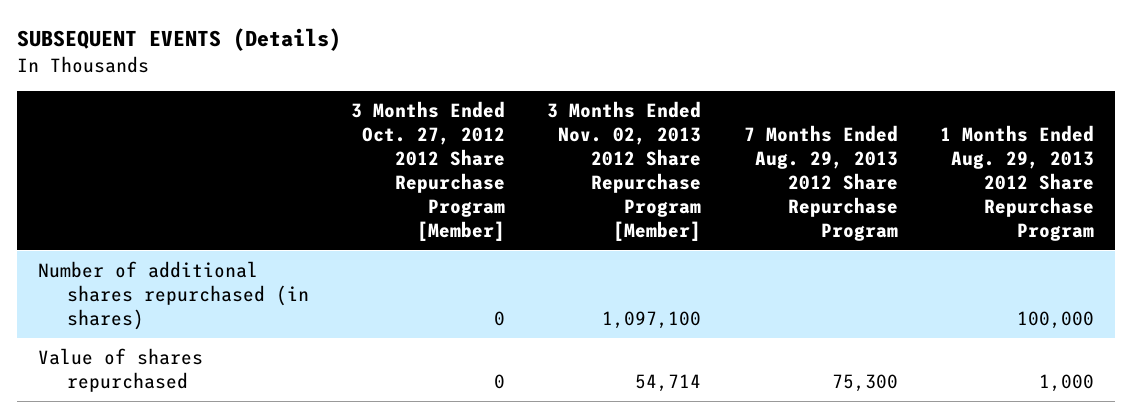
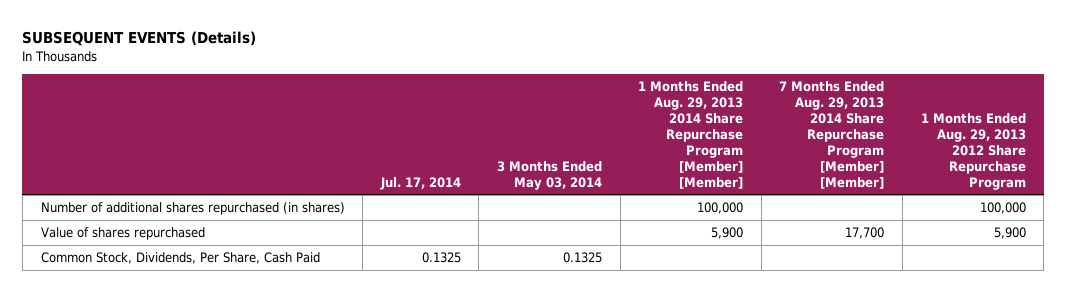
- | 3 Months Ended Oct. 27, 2012 2012 Share Repurchase Program [Member] | 3 Months Ended Nov. 02, 2013 2012 Share Repurchase Program [Member] | 7 Months Ended Aug. 29, 2013 2012 Share Repurchase Program | 1 Months Ended Aug. 29, 2013 2012 Share Repurchase Program
+ | Jul. 17, 2014 | 3 Months Ended May 03, 2014 | 1 Months Ended Aug. 29, 2013 2014 Share Repurchase Program [Member] [Member] | 7 Months Ended Aug. 29, 2013 2014 Share Repurchase Program [Member] [Member] | 1 Months Ended Aug. 29, 2013 2012 Share Repurchase Program
- Value of shares repurchased | 0 | 54,714 | 75,300 | 1,000
+ Value of shares repurchased | | | 5,900 | 17,700 | 5,900
+ Common Stock, Dividends, Per Share, Cash Paid | 0.1325 | 0.1325 | | |

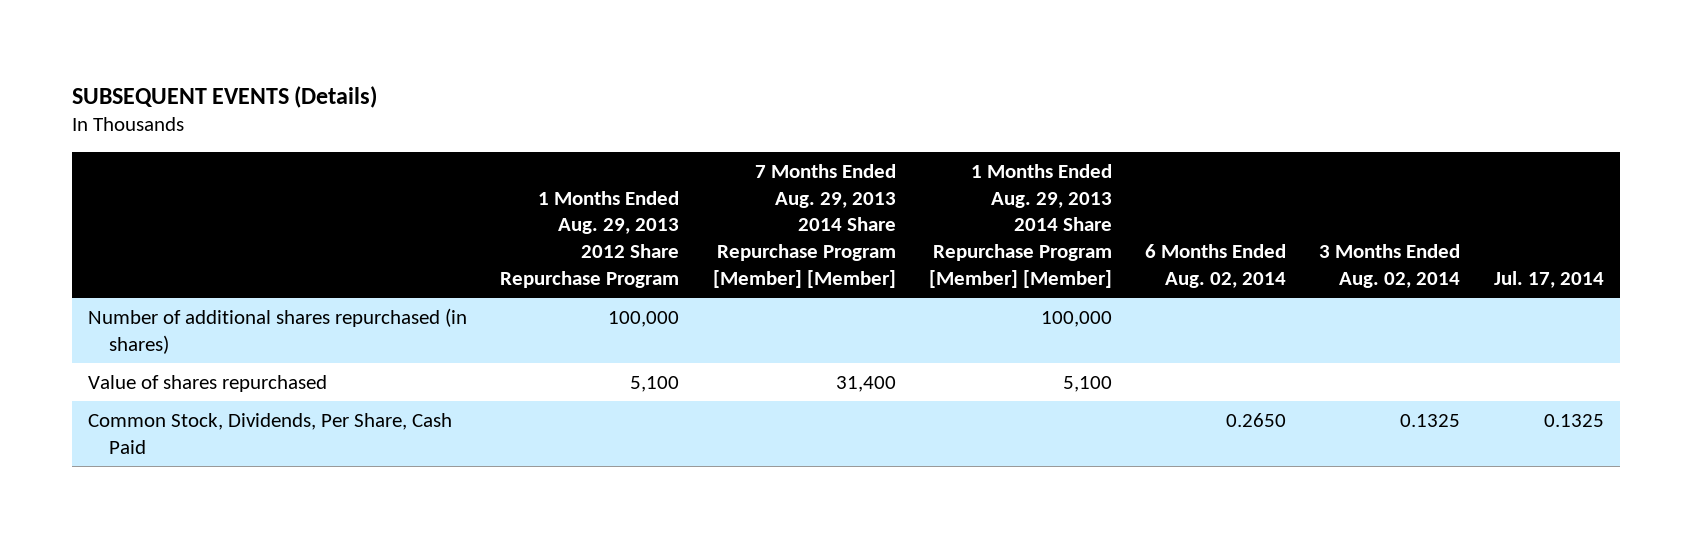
- | Jul. 17, 2014 | 3 Months Ended May 03, 2014 | 1 Months Ended Aug. 29, 2013 2014 Share Repurchase Program [Member] [Member] | 7 Months Ended Aug. 29, 2013 2014 Share Repurchase Program [Member] [Member] | 1 Months Ended Aug. 29, 2013 2012 Share Repurchase Program
+ | 1 Months Ended Aug. 29, 2013 2012 Share Repurchase Program | 7 Months Ended Aug. 29, 2013 2014 Share Repurchase Program [Member] [Member] | 1 Months Ended Aug. 29, 2013 2014 Share Repurchase Program [Member] [Member] | 6 Months Ended Aug. 02, 2014 | 3 Months Ended Aug. 02, 2014 | Jul. 17, 2014
- Value of shares repurchased | | | 5,900 | 17,700 | 5,900
+ Value of shares repurchased | 5,100 | 31,400 | 5,100 | | |

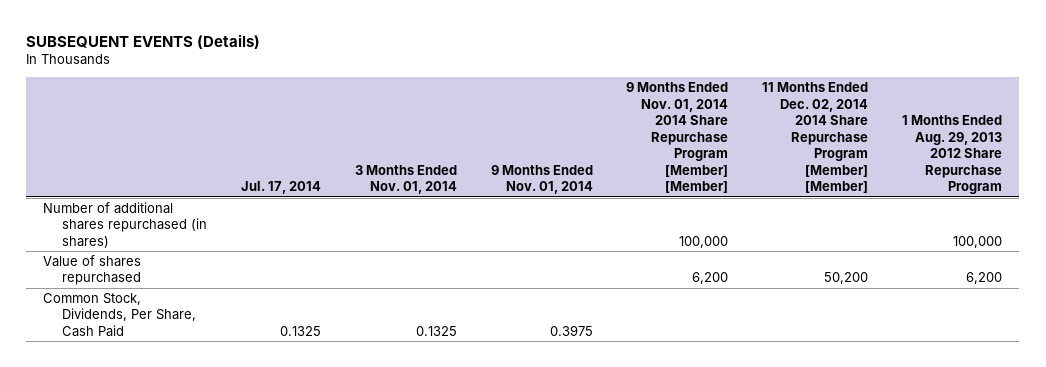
- | 1 Months Ended Aug. 29, 2013 2012 Share Repurchase Program | 7 Months Ended Aug. 29, 2013 2014 Share Repurchase Program [Member] [Member] | 1 Months Ended Aug. 29, 2013 2014 Share Repurchase Program [Member] [Member] | 6 Months Ended Aug. 02, 2014 | 3 Months Ended Aug. 02, 2014 | Jul. 17, 2014
+ | Jul. 17, 2014 | 3 Months Ended Nov. 01, 2014 | 9 Months Ended Nov. 01, 2014 | 9 Months Ended Nov. 01, 2014 2014 Share Repurchase Program [Member] [Member] | 11 Months Ended Dec. 02, 2014 2014 Share Repurchase Program [Member] [Member] | 1 Months Ended Aug. 29, 2013 2012 Share Repurchase Program
- Value of shares repurchased | 5,100 | 31,400 | 5,100 | | |
+ Value of shares repurchased | | | | 6,200 | 50,200 | 6,200

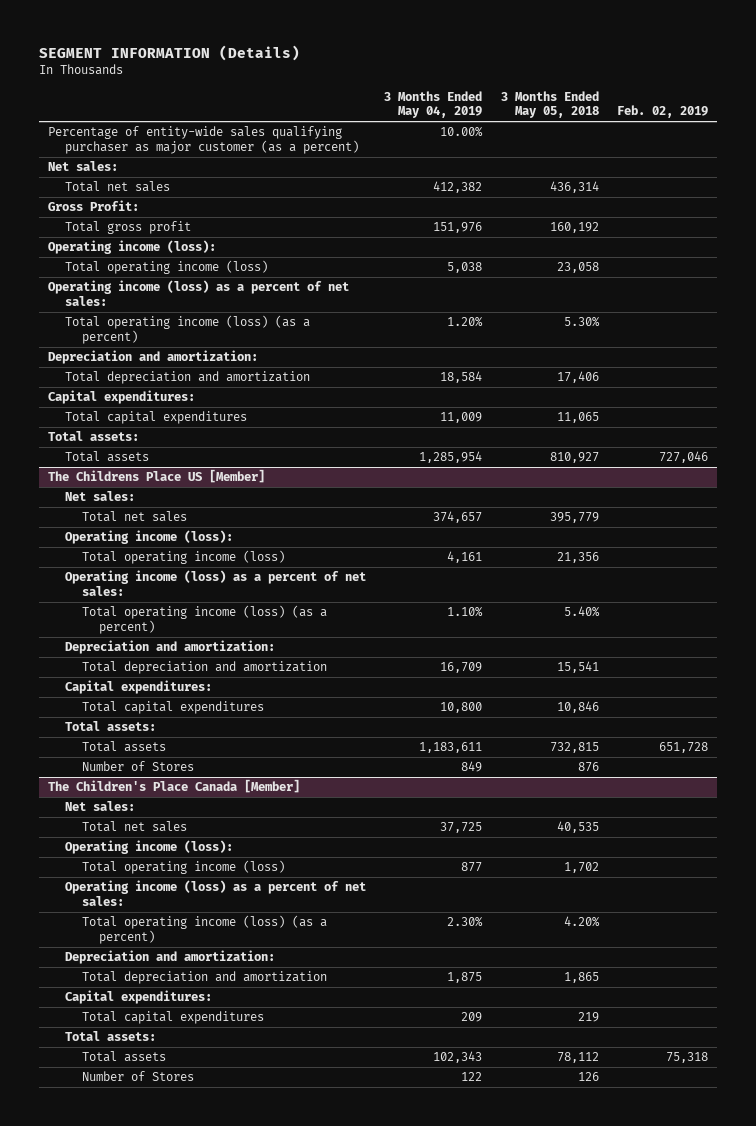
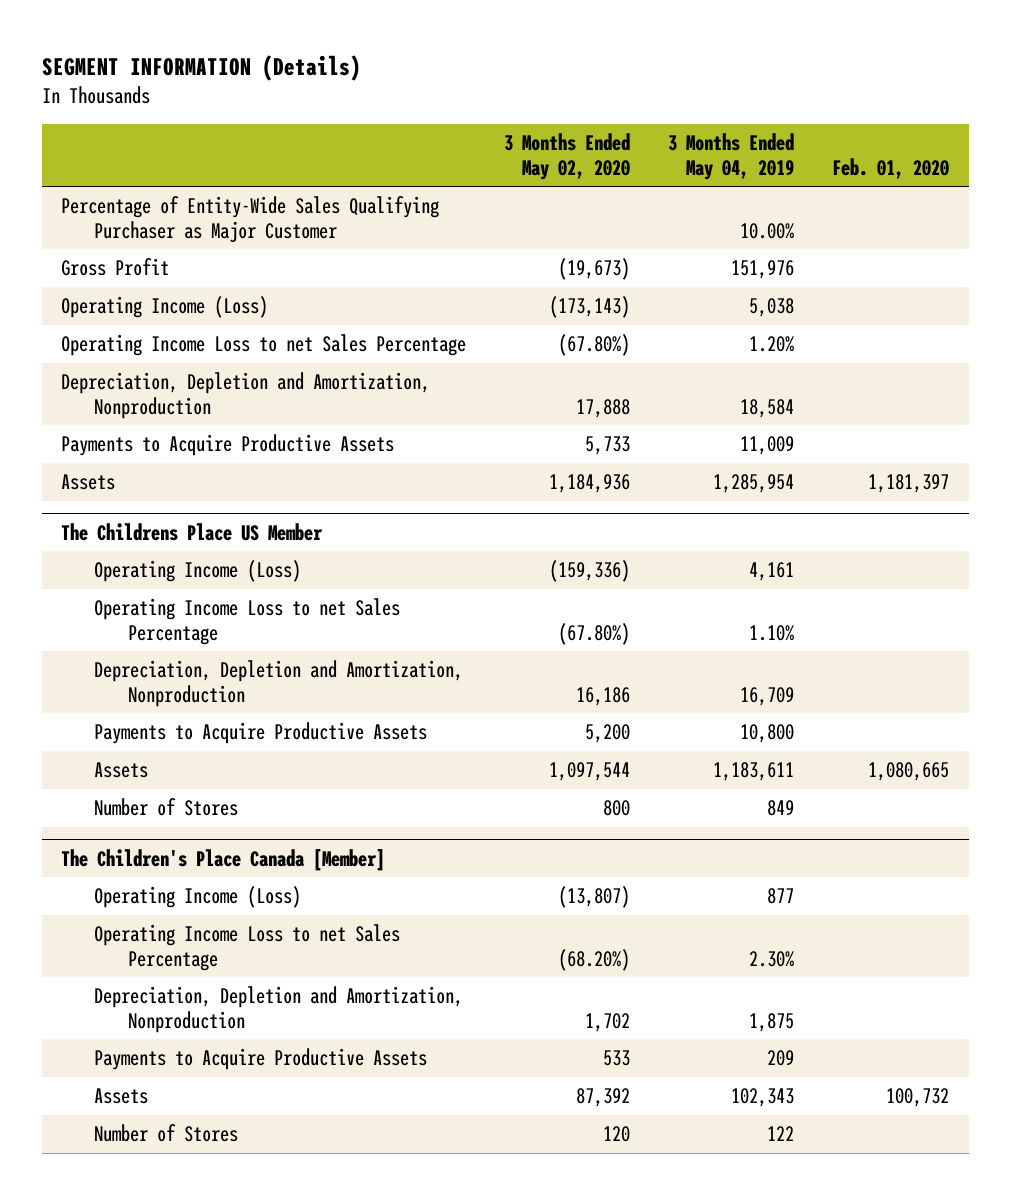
- | 3 Months Ended May 04, 2019 | 3 Months Ended May 05, 2018 | Feb. 02, 2019
+ | 3 Months Ended May 02, 2020 | 3 Months Ended May 04, 2019 | Feb. 01, 2020
- Percentage of entity-wide sales qualifying purchaser as major customer (as a percent) | 10.00% | |
- Net sales:
- Total net sales | 412,382 | 436,314 |
- Gross Profit:
- Total gross profit | 151,976 | 160,192 |
- Operating income (loss):
- Total operating income (loss) | 5,038 | 23,058 |
- Operating income (loss) as a percent of net sales:
- Total operating income (loss) (as a percent) | 1.20% | 5.30% |
- Depreciation and amortization:
- Total depreciation and amortization | 18,584 | 17,406 |
- Capital expenditures:
- Total capital expenditures | 11,009 | 11,065 |
- Total assets:
- Total assets | 1,285,954 | 810,927 | 727,046
- The Childrens Place US [Member]
- Net sales:
- Total net sales | 374,657 | 395,779 |
- Operating income (loss):
- Total operating income (loss) | 4,161 | 21,356 |
- Operating income (loss) as a percent of net sales:
- Total operating income (loss) (as a percent) | 1.10% | 5.40% |
- Depreciation and amortization:
- Total depreciation and amortization | 16,709 | 15,541 |
- Capital expenditures:
- Total capital expenditures | 10,800 | 10,846 |
- Total assets:
- Total assets | 1,183,611 | 732,815 | 651,728
+ Percentage of Entity-Wide Sales Qualifying Purchaser as Major Customer | | 10.00% |
+ Gross Profit | (19,673) | 151,976 |
+ Operating Income (Loss) | (173,143) | 5,038 |
+ Operating Income Loss to net Sales Percentage | (67.80%) | 1.20% |
+ Depreciation, Depletion and Amortization, Nonproduction | 17,888 | 18,584 |
+ Payments to Acquire Productive Assets | 5,733 | 11,009 |
+ Assets | 1,184,936 | 1,285,954 | 1,181,397
+ The Childrens Place US Member
+ Operating Income (Loss) | (159,336) | 4,161 |
+ Operating Income Loss to net Sales Percentage | (67.80%) | 1.10% |
+ Depreciation, Depletion and Amortization, Nonproduction | 16,186 | 16,709 |
+ Payments to Acquire Productive Assets | 5,200 | 10,800 |
+ Assets | 1,097,544 | 1,183,611 | 1,080,665
@ The Children's Place Canada [Member]
- Net sales:
- Total net sales | 37,725 | 40,535 |
- Operating income (loss):
- Total operating income (loss) | 877 | 1,702 |
- Operating income (loss) as a percent of net sales:
- Total operating income (loss) (as a percent) | 2.30% | 4.20% |
- Depreciation and amortization:
- Total depreciation and amortization | 1,875 | 1,865 |
- Capital expenditures:
- Total capital expenditures | 209 | 219 |
- Total assets:
- Total assets | 102,343 | 78,112 | 75,318
+ Operating Income (Loss) | (13,807) | 877 |
+ Operating Income Loss to net Sales Percentage | (68.20%) | 2.30% |
+ Depreciation, Depletion and Amortization, Nonproduction | 1,702 | 1,875 |
+ Payments to Acquire Productive Assets | 533 | 209 |
+ Assets | 87,392 | 102,343 | 100,732

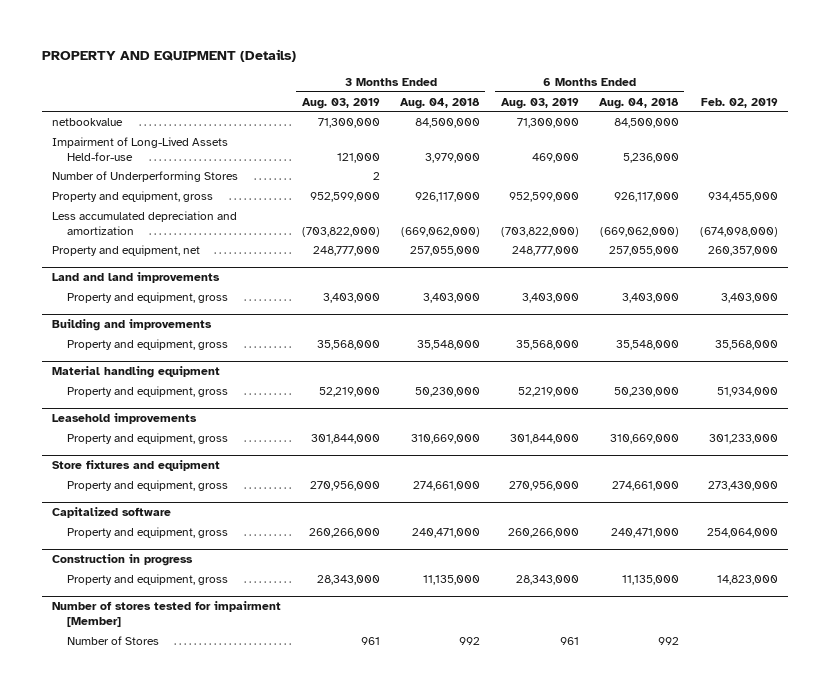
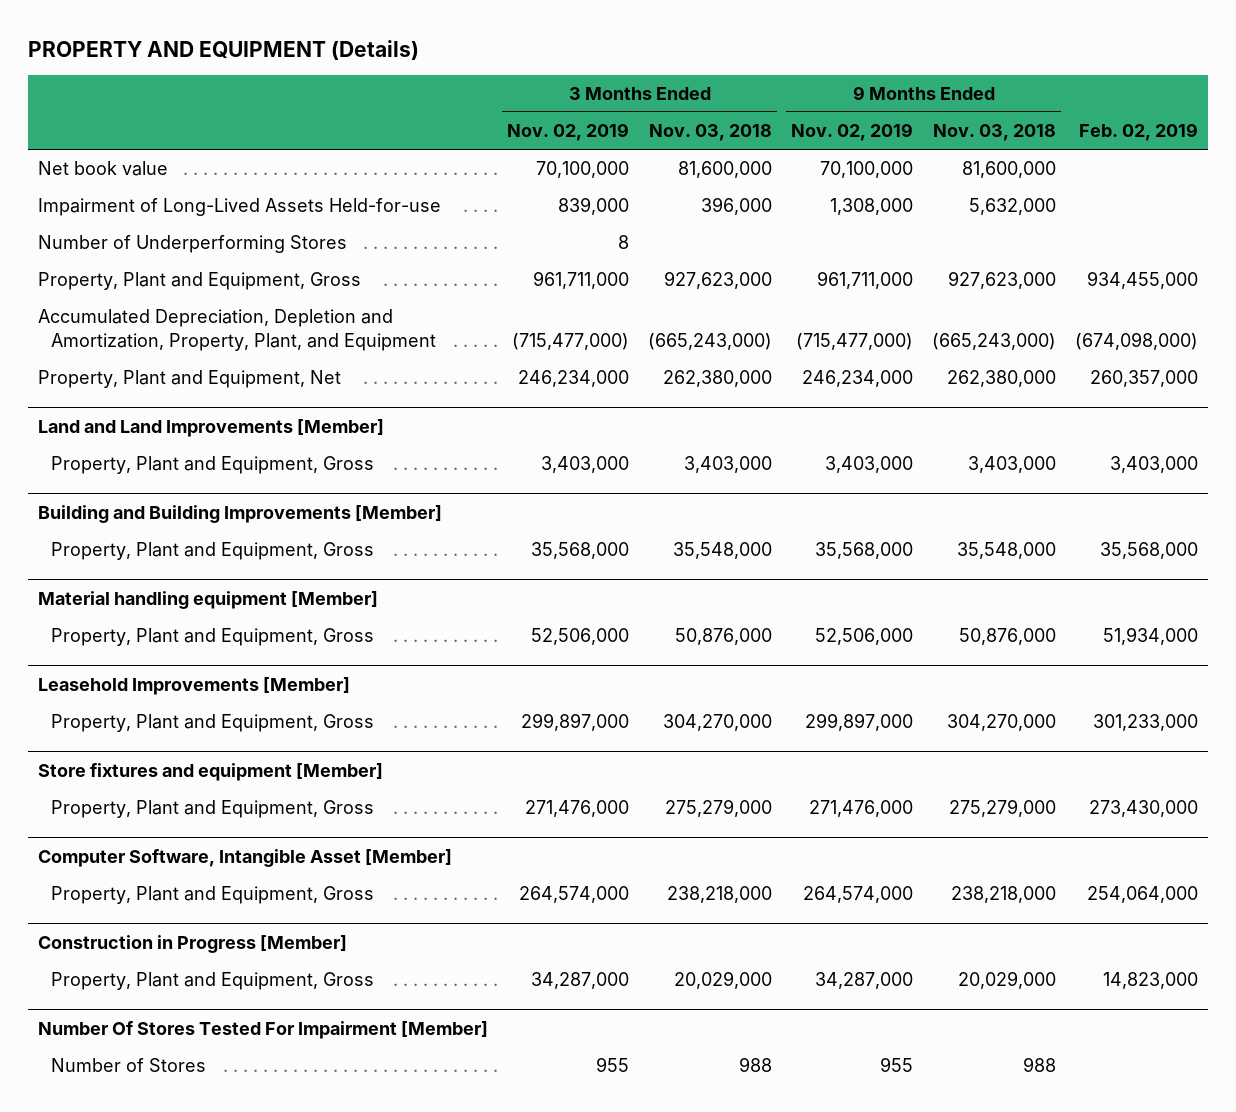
- | 3 Months Ended Aug. 03, 2019 | 3 Months Ended Aug. 04, 2018 | 6 Months Ended Aug. 03, 2019 | 6 Months Ended Aug. 04, 2018 | Feb. 02, 2019
+ | 3 Months Ended Nov. 02, 2019 | 3 Months Ended Nov. 03, 2018 | 9 Months Ended Nov. 02, 2019 | 9 Months Ended Nov. 03, 2018 | Feb. 02, 2019
- netbookvalue | 71,300,000 | 84,500,000 | 71,300,000 | 84,500,000 |
+ Net book value | 70,100,000 | 81,600,000 | 70,100,000 | 81,600,000 |
- Property and equipment, gross | 952,599,000 | 926,117,000 | 952,599,000 | 926,117,000 | 934,455,000
- Less accumulated depreciation and amortization | (703,822,000) | (669,062,000) | (703,822,000) | (669,062,000) | (674,098,000)
- Property and equipment, net | 248,777,000 | 257,055,000 | 248,777,000 | 257,055,000 | 260,357,000
- Land and land improvements
- Property and equipment, gross | 3,403,000 | 3,403,000 | 3,403,000 | 3,403,000 | 3,403,000
- Building and improvements
- Property and equipment, gross | 35,568,000 | 35,548,000 | 35,568,000 | 35,548,000 | 35,568,000
- Material handling equipment
- Property and equipment, gross | 52,219,000 | 50,230,000 | 52,219,000 | 50,230,000 | 51,934,000
- Leasehold improvements
- Property and equipment, gross | 301,844,000 | 310,669,000 | 301,844,000 | 310,669,000 | 301,233,000
- Store fixtures and equipment
- Property and equipment, gross | 270,956,000 | 274,661,000 | 270,956,000 | 274,661,000 | 273,430,000
- Capitalized software
- Property and equipment, gross | 260,266,000 | 240,471,000 | 260,266,000 | 240,471,000 | 254,064,000
- Construction in progress
- Property and equipment, gross | 28,343,000 | 11,135,000 | 28,343,000 | 11,135,000 | 14,823,000
- Number of stores tested for impairment [Member]
+ Property, Plant and Equipment, Gross | 961,711,000 | 927,623,000 | 961,711,000 | 927,623,000 | 934,455,000
+ Accumulated Depreciation, Depletion and Amortization, Property, Plant, and Equipment | (715,477,000) | (665,243,000) | (715,477,000) | (665,243,000) | (674,098,000)
+ Property, Plant and Equipment, Net | 246,234,000 | 262,380,000 | 246,234,000 | 262,380,000 | 260,357,000
+ Land and Land Improvements [Member]
+ Property, Plant and Equipment, Gross | 3,403,000 | 3,403,000 | 3,403,000 | 3,403,000 | 3,403,000
+ Building and Building Improvements [Member]
+ Property, Plant and Equipment, Gross | 35,568,000 | 35,548,000 | 35,568,000 | 35,548,000 | 35,568,000
+ Material handling equipment [Member]
+ Property, Plant and Equipment, Gross | 52,506,000 | 50,876,000 | 52,506,000 | 50,876,000 | 51,934,000
+ Leasehold Improvements [Member]
+ Property, Plant and Equipment, Gross | 299,897,000 | 304,270,000 | 299,897,000 | 304,270,000 | 301,233,000
+ Store fixtures and equipment [Member]
+ Property, Plant and Equipment, Gross | 271,476,000 | 275,279,000 | 271,476,000 | 275,279,000 | 273,430,000
+ Computer Software, Intangible Asset [Member]
+ Property, Plant and Equipment, Gross | 264,574,000 | 238,218,000 | 264,574,000 | 238,218,000 | 254,064,000
+ Construction in Progress [Member]
+ Property, Plant and Equipment, Gross | 34,287,000 | 20,029,000 | 34,287,000 | 20,029,000 | 14,823,000
+ Number Of Stores Tested For Impairment [Member]

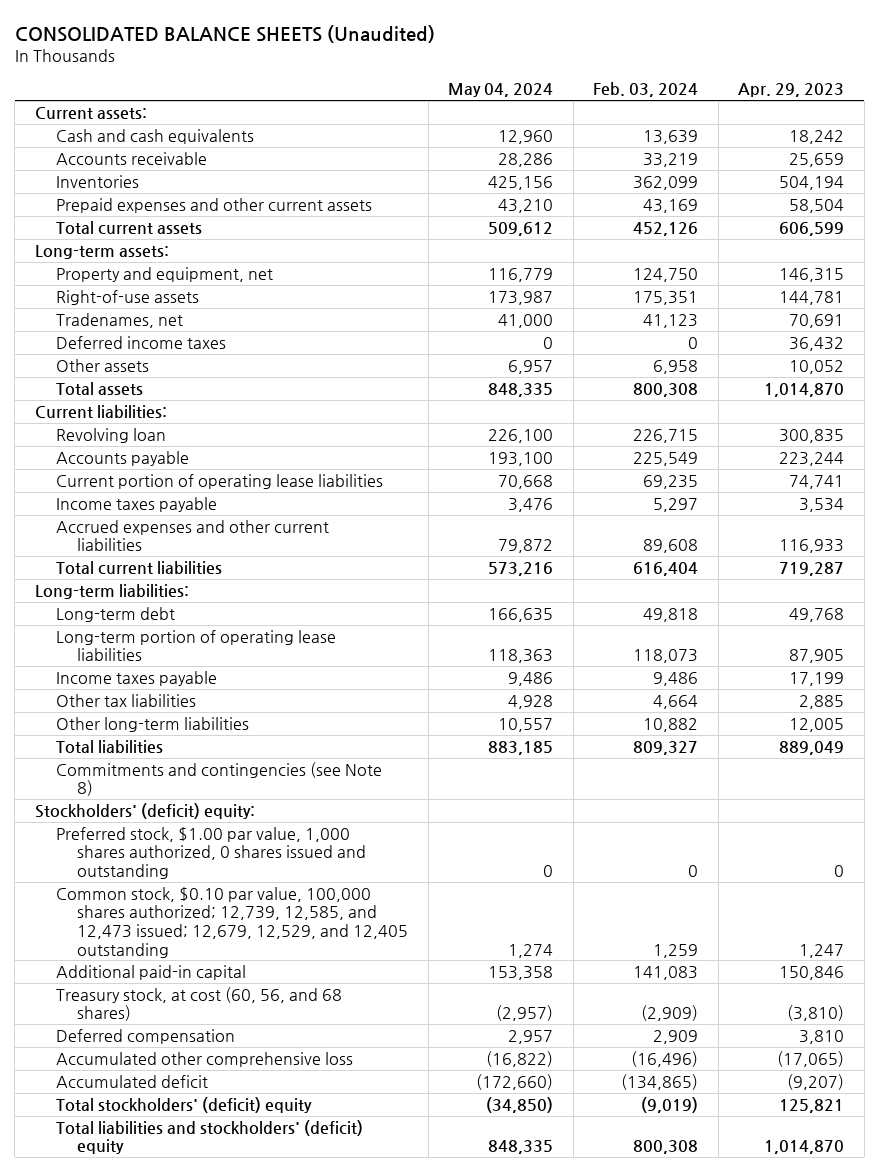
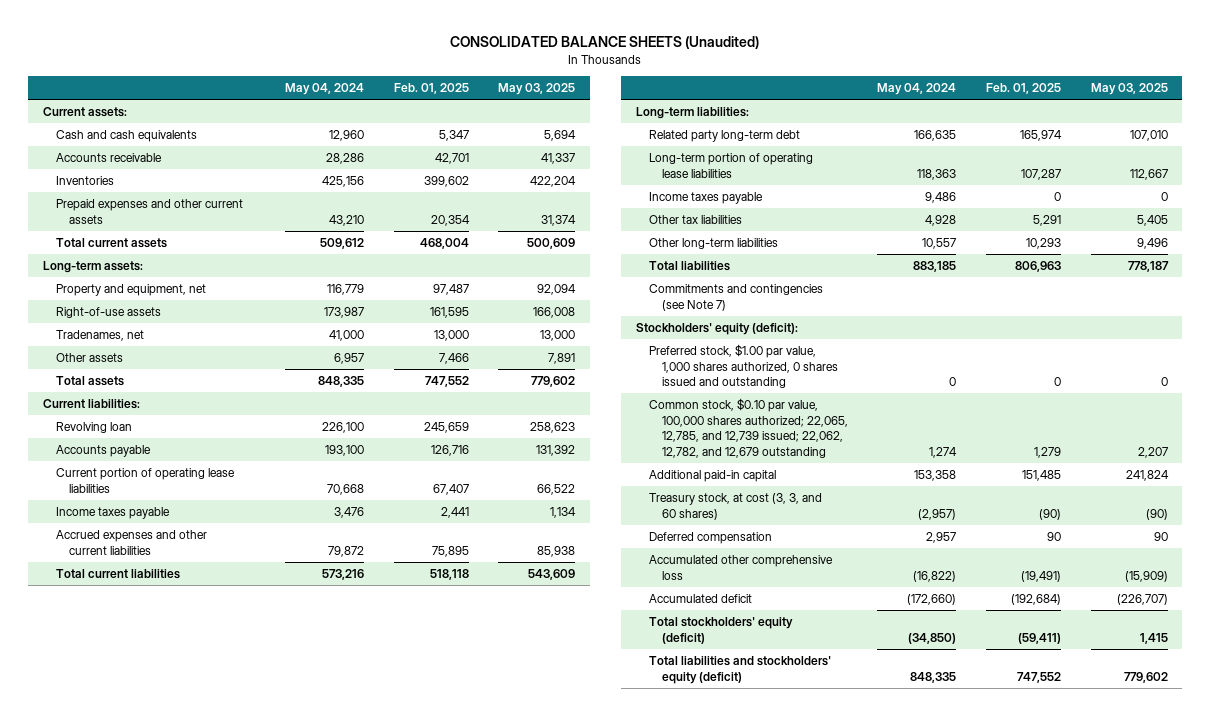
- | May 04, 2024 | Feb. 03, 2024 | Apr. 29, 2023
+ | May 04, 2024 | Feb. 01, 2025 | May 03, 2025
- Deferred income taxes | 0 | 0 | 36,432
- Long-term debt | 166,635 | 49,818 | 49,768
+ Related party long-term debt | 166,635 | 165,974 | 107,010
- Commitments and contingencies (see Note 8)
- Stockholders' (deficit) equity:
+ Commitments and contingencies (see Note 7)
+ Stockholders' equity (deficit):
- Common stock, $0.10 par value, 100,000 shares authorized; 12,739, 12,585, and 12,473 issued; 12,679, 12,529, and 12,405 outstanding | 1,274 | 1,259 | 1,247
+ Common stock, $0.10 par value, 100,000 shares authorized; 22,065, 12,785, and 12,739 issued; 22,062, 12,782, and 12,679 outstanding | 1,274 | 1,279 | 2,207
- Treasury stock, at cost (60, 56, and 68 shares) | (2,957) | (2,909) | (3,810)
+ Treasury stock, at cost (3, 3, and 60 shares) | (2,957) | (90) | (90)
- Total stockholders' (deficit) equity | (34,850) | (9,019) | 125,821
- Total liabilities and stockholders' (deficit) equity | 848,335 | 800,308 | 1,014,870
+ Total stockholders' equity (deficit) | (34,850) | (59,411) | 1,415
+ Total liabilities and stockholders' equity (deficit) | 848,335 | 747,552 | 779,602

